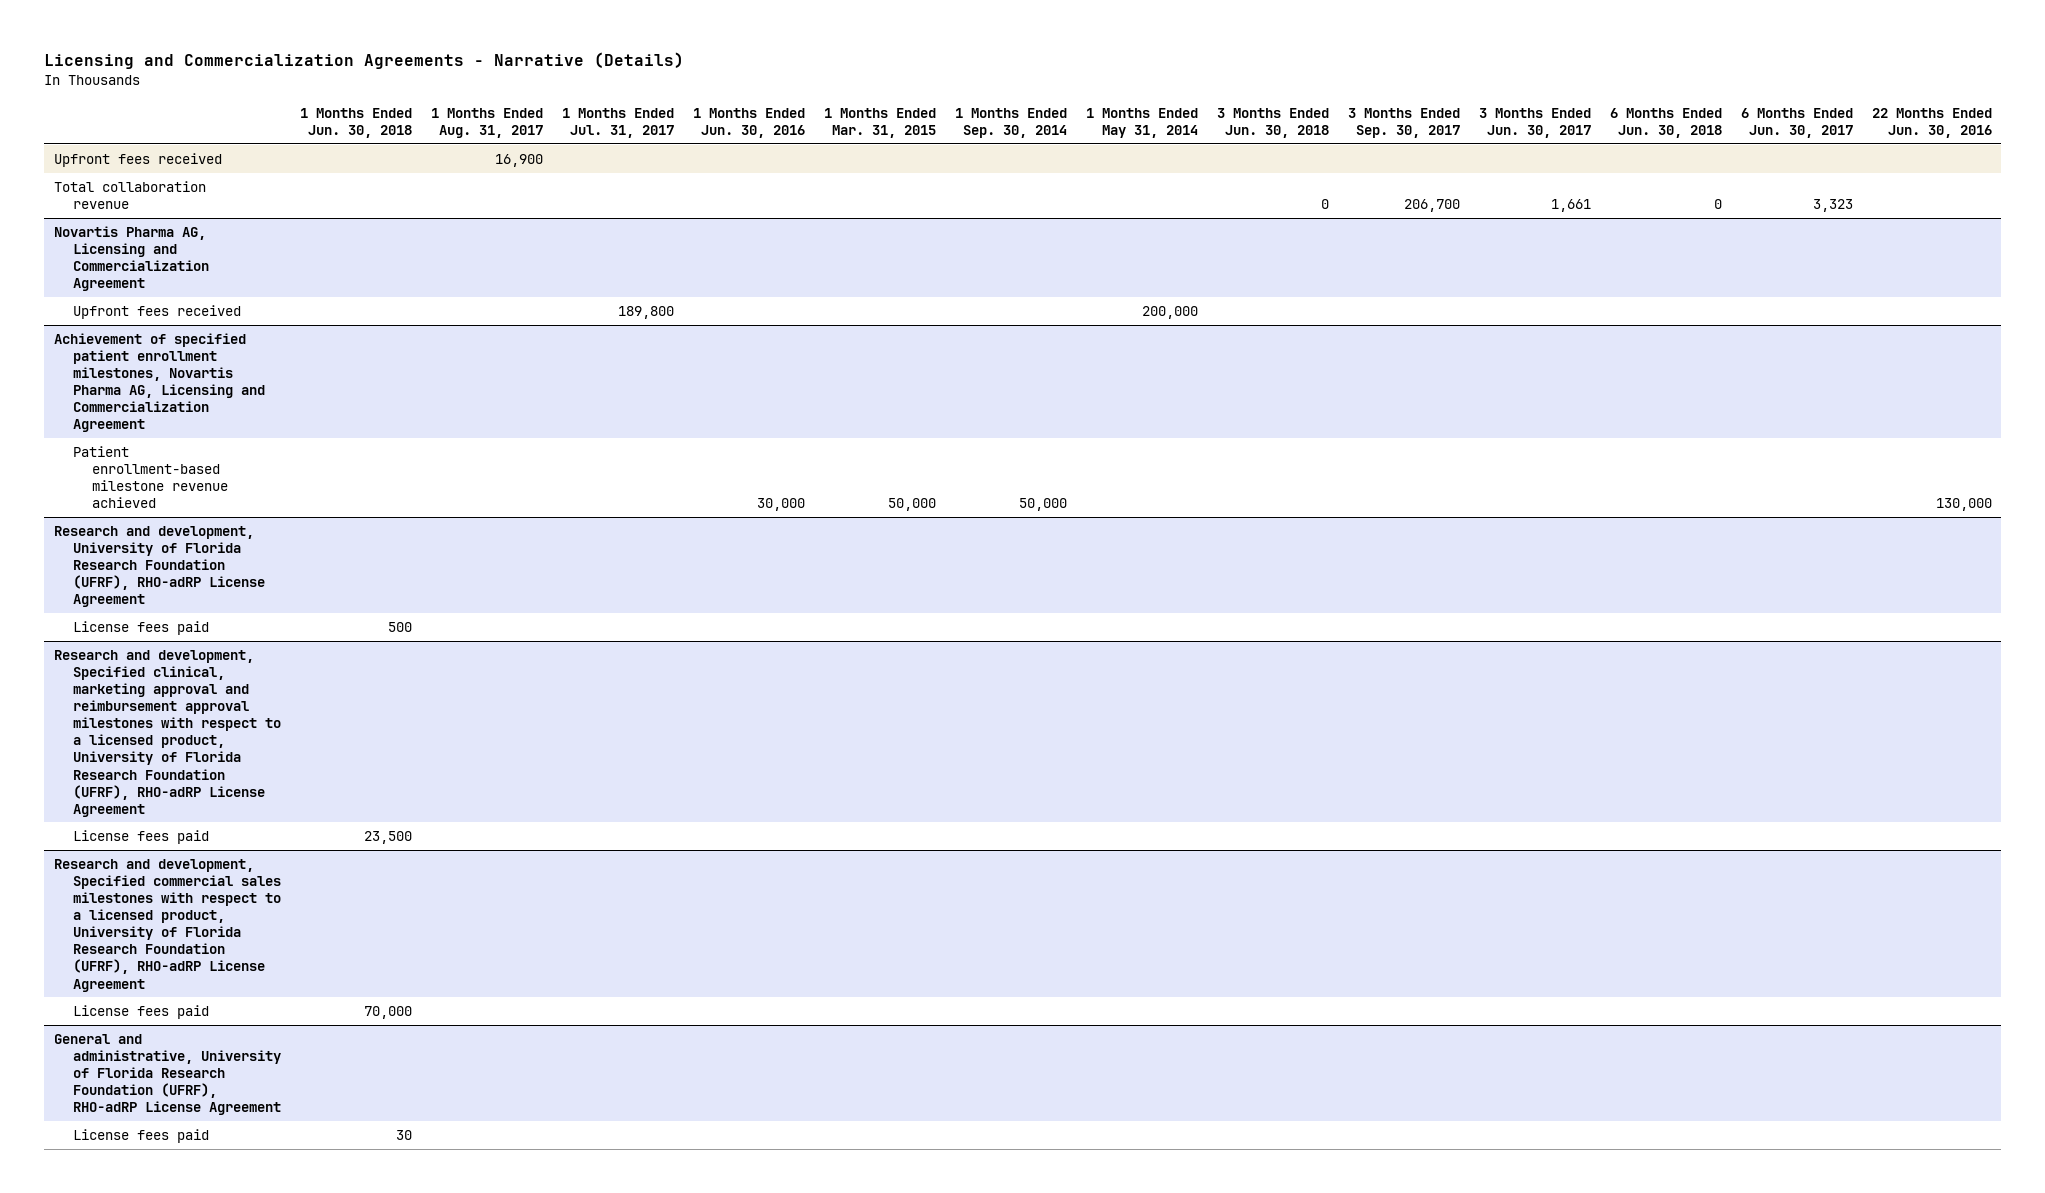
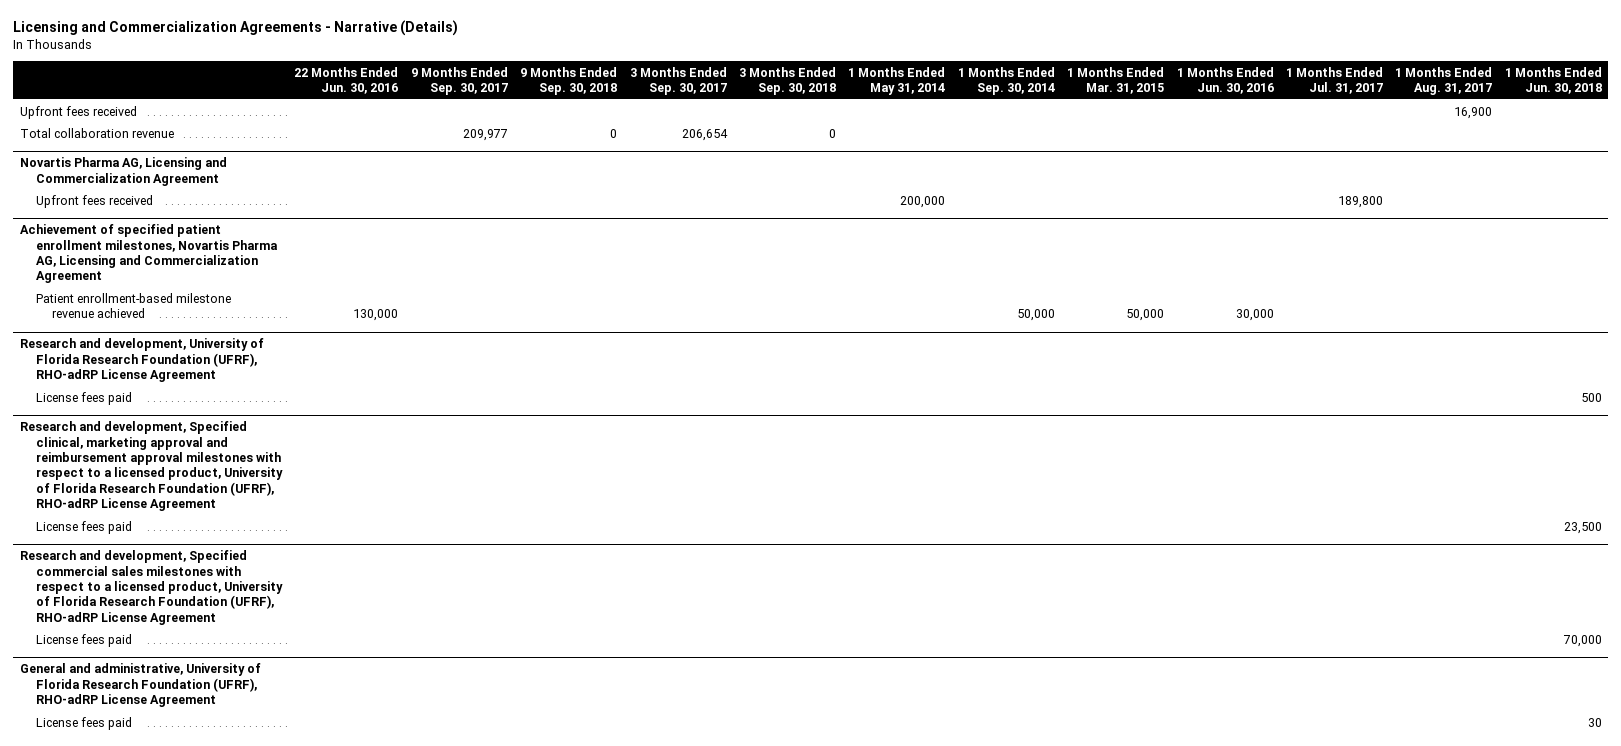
- | 1 Months Ended Jun. 30, 2018 | 1 Months Ended Aug. 31, 2017 | 1 Months Ended Jul. 31, 2017 | 1 Months Ended Jun. 30, 2016 | 1 Months Ended Mar. 31, 2015 | 1 Months Ended Sep. 30, 2014 | 1 Months Ended May 31, 2014 | 3 Months Ended Jun. 30, 2018 | 3 Months Ended Sep. 30, 2017 | 3 Months Ended Jun. 30, 2017 | 6 Months Ended Jun. 30, 2018 | 6 Months Ended Jun. 30, 2017 | 22 Months Ended Jun. 30, 2016
+ | 22 Months Ended Jun. 30, 2016 | 9 Months Ended Sep. 30, 2017 | 9 Months Ended Sep. 30, 2018 | 3 Months Ended Sep. 30, 2017 | 3 Months Ended Sep. 30, 2018 | 1 Months Ended May 31, 2014 | 1 Months Ended Sep. 30, 2014 | 1 Months Ended Mar. 31, 2015 | 1 Months Ended Jun. 30, 2016 | 1 Months Ended Jul. 31, 2017 | 1 Months Ended Aug. 31, 2017 | 1 Months Ended Jun. 30, 2018
- Total collaboration revenue | | | | | | | | 0 | 206,700 | 1,661 | 0 | 3,323 |
+ Total collaboration revenue | | 209,977 | 0 | 206,654 | 0 | | | | | | |

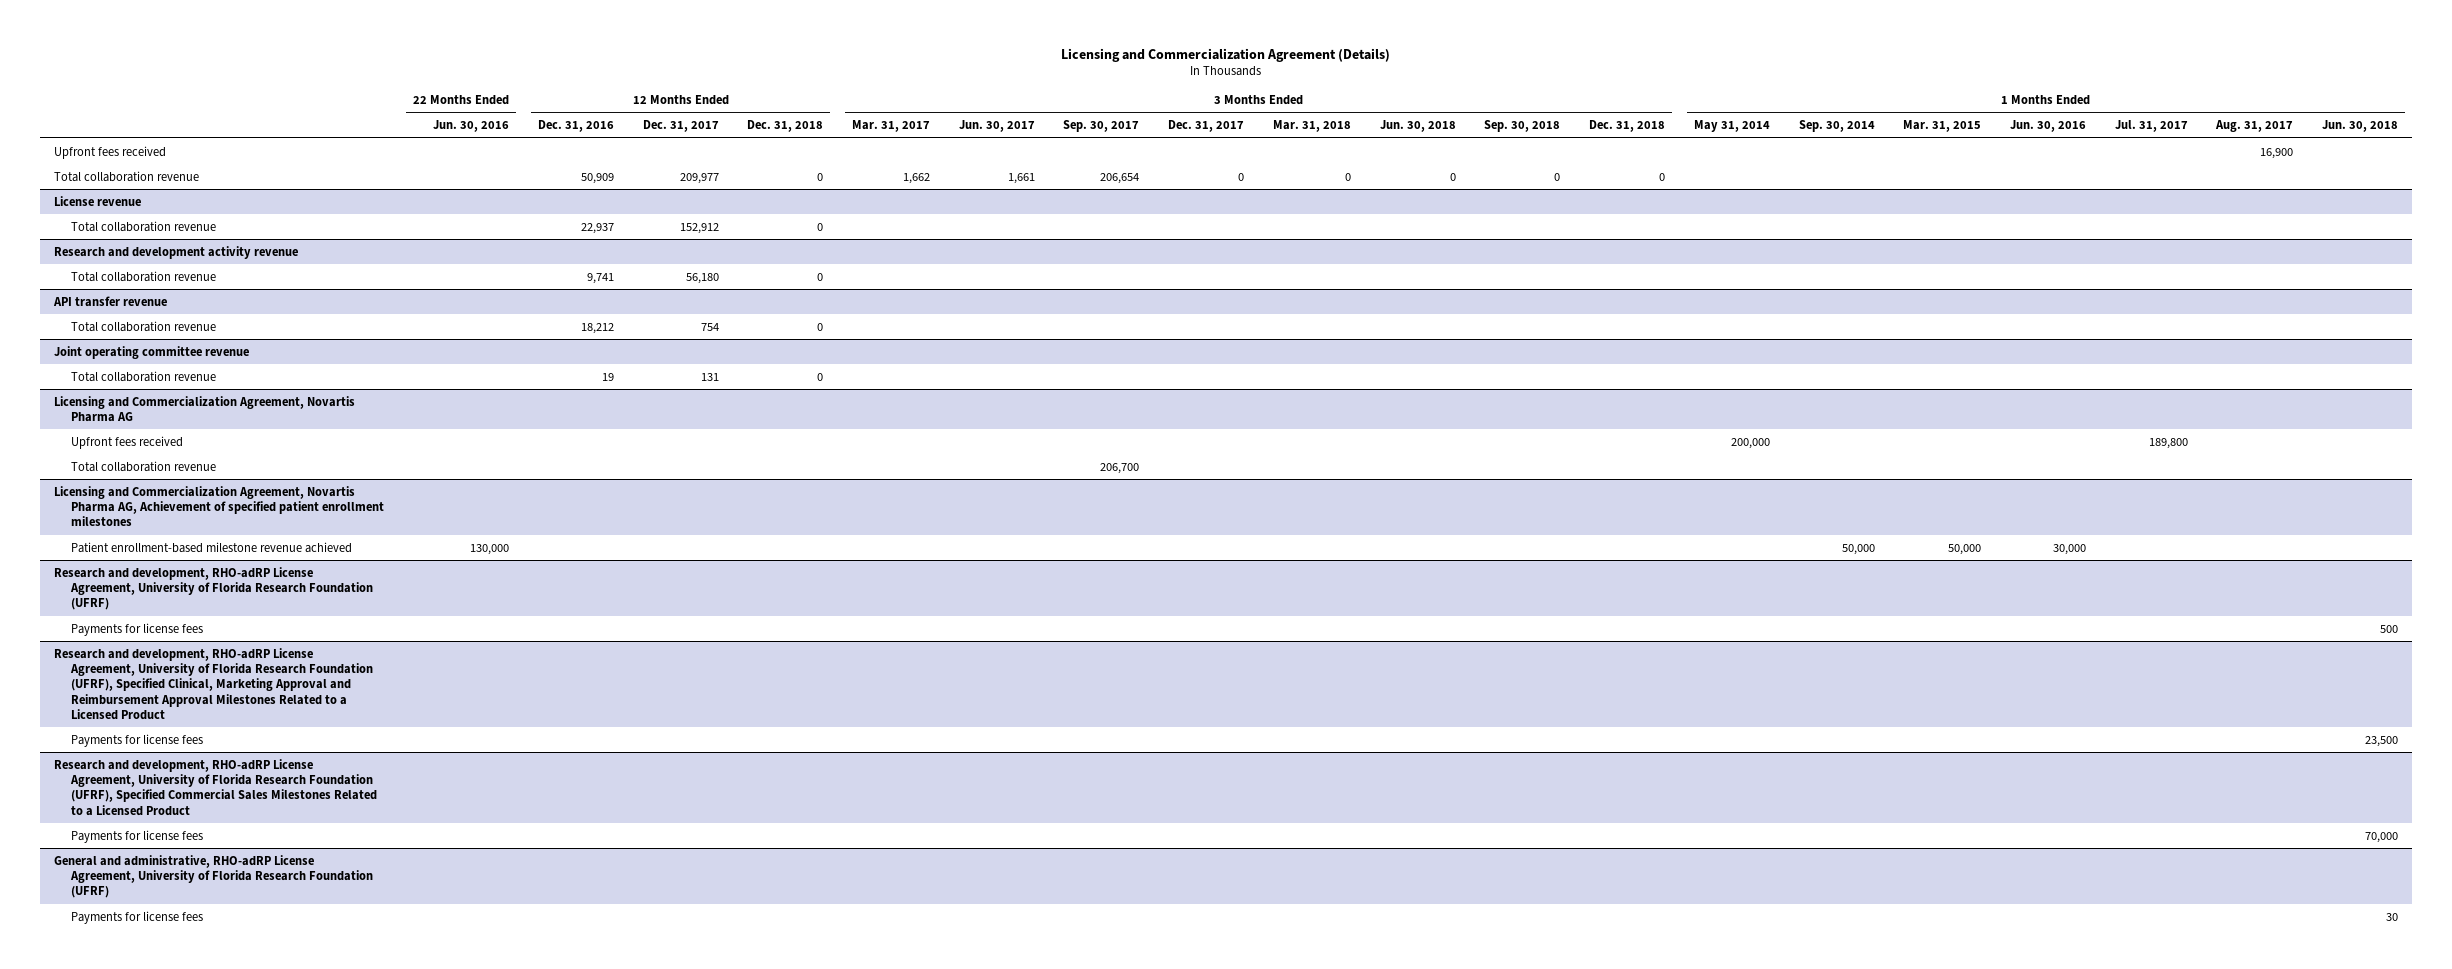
- Licensing and Commercialization Agreements - Narrative (Details)
+ Licensing and Commercialization Agreement (Details)
- | 22 Months Ended Jun. 30, 2016 | 9 Months Ended Sep. 30, 2017 | 9 Months Ended Sep. 30, 2018 | 3 Months Ended Sep. 30, 2017 | 3 Months Ended Sep. 30, 2018 | 1 Months Ended May 31, 2014 | 1 Months Ended Sep. 30, 2014 | 1 Months Ended Mar. 31, 2015 | 1 Months Ended Jun. 30, 2016 | 1 Months Ended Jul. 31, 2017 | 1 Months Ended Aug. 31, 2017 | 1 Months Ended Jun. 30, 2018
+ | 22 Months Ended Jun. 30, 2016 | 12 Months Ended Dec. 31, 2016 | 12 Months Ended Dec. 31, 2017 | 12 Months Ended Dec. 31, 2018 | 3 Months Ended Mar. 31, 2017 | 3 Months Ended Jun. 30, 2017 | 3 Months Ended Sep. 30, 2017 | 3 Months Ended Dec. 31, 2017 | 3 Months Ended Mar. 31, 2018 | 3 Months Ended Jun. 30, 2018 | 3 Months Ended Sep. 30, 2018 | 3 Months Ended Dec. 31, 2018 | 1 Months Ended May 31, 2014 | 1 Months Ended Sep. 30, 2014 | 1 Months Ended Mar. 31, 2015 | 1 Months Ended Jun. 30, 2016 | 1 Months Ended Jul. 31, 2017 | 1 Months Ended Aug. 31, 2017 | 1 Months Ended Jun. 30, 2018
- Novartis Pharma AG, Licensing and Commercialization Agreement
+ License revenue
+ Total collaboration revenue | | 22,937 | 152,912 | 0 | | | | | | | | | | | | | | |
+ Research and development activity revenue
+ Total collaboration revenue | | 9,741 | 56,180 | 0 | | | | | | | | | | | | | | |
+ API transfer revenue
+ Total collaboration revenue | | 18,212 | 754 | 0 | | | | | | | | | | | | | | |
+ Joint operating committee revenue
+ Total collaboration revenue | | 19 | 131 | 0 | | | | | | | | | | | | | | |
+ Licensing and Commercialization Agreement, Novartis Pharma AG
- Achievement of specified patient enrollment milestones, Novartis Pharma AG, Licensing and Commercialization Agreement
+ Total collaboration revenue | | | | | | | 206,700 | | | | | | | | | | | |
+ Licensing and Commercialization Agreement, Novartis Pharma AG, Achievement of specified patient enrollment milestones
- Research and development, University of Florida Research Foundation (UFRF), RHO-adRP License Agreement
- License fees paid | | | | | | | | | | | | 500
- Research and development, Specified clinical, marketing approval and reimbursement approval milestones with respect to a licensed product, University of Florida Research Foundation (UFRF), RHO-adRP License Agreement
- License fees paid | | | | | | | | | | | | 23,500
- Research and development, Specified commercial sales milestones with respect to a licensed product, University of Florida Research Foundation (UFRF), RHO-adRP License Agreement
- License fees paid | | | | | | | | | | | | 70,000
- General and administrative, University of Florida Research Foundation (UFRF), RHO-adRP License Agreement
- License fees paid | | | | | | | | | | | | 30
+ Research and development, RHO-adRP License Agreement, University of Florida Research Foundation (UFRF)
+ Payments for license fees | | | | | | | | | | | | | | | | | | | 500
+ Research and development, RHO-adRP License Agreement, University of Florida Research Foundation (UFRF), Specified Clinical, Marketing Approval and Reimbursement Approval Milestones Related to a Licensed Product
+ Payments for license fees | | | | | | | | | | | | | | | | | | | 23,500
+ Research and development, RHO-adRP License Agreement, University of Florida Research Foundation (UFRF), Specified Commercial Sales Milestones Related to a Licensed Product
+ Payments for license fees | | | | | | | | | | | | | | | | | | | 70,000
+ General and administrative, RHO-adRP License Agreement, University of Florida Research Foundation (UFRF)
+ Payments for license fees | | | | | | | | | | | | | | | | | | | 30

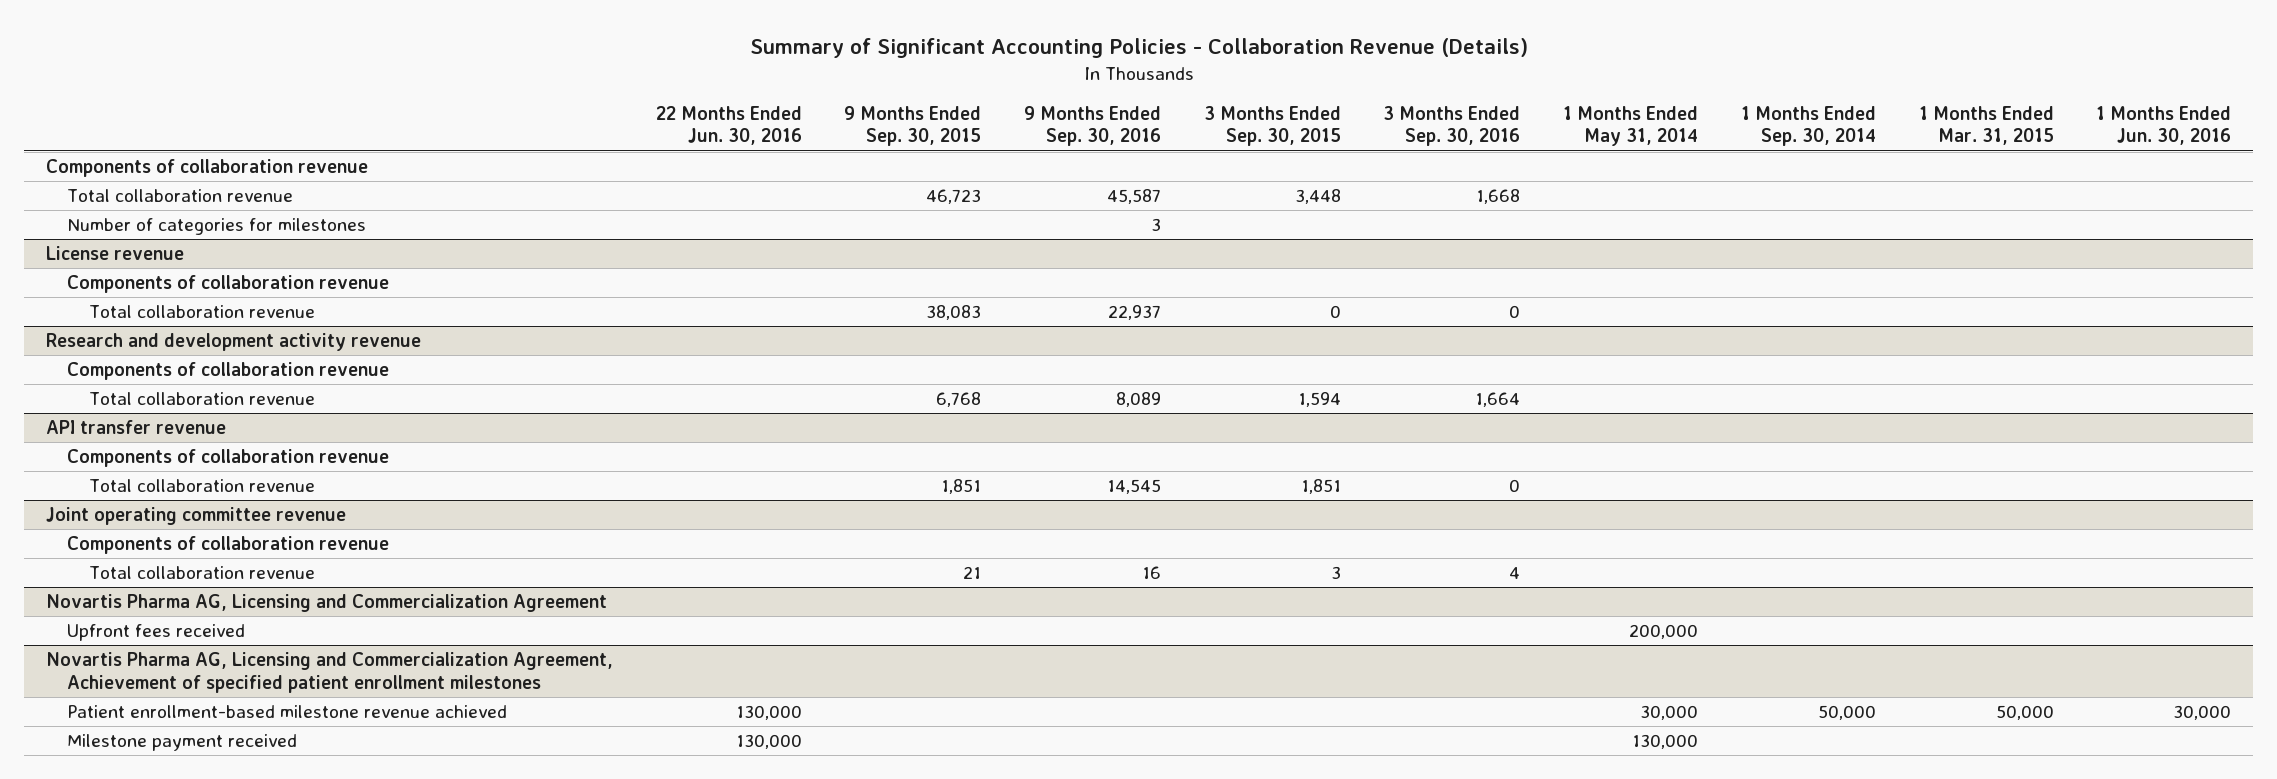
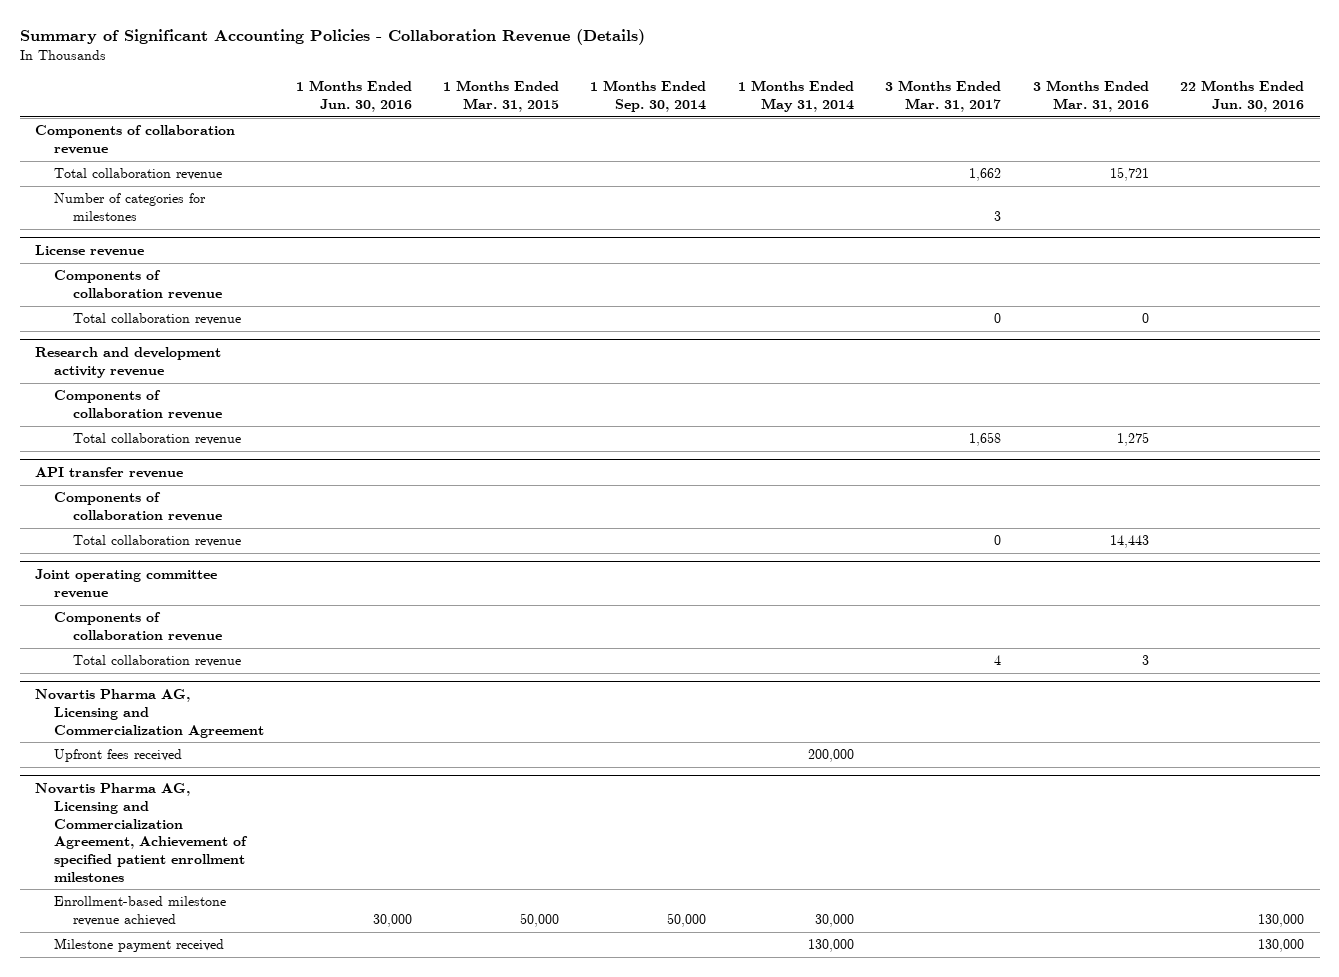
- | 22 Months Ended Jun. 30, 2016 | 9 Months Ended Sep. 30, 2015 | 9 Months Ended Sep. 30, 2016 | 3 Months Ended Sep. 30, 2015 | 3 Months Ended Sep. 30, 2016 | 1 Months Ended May 31, 2014 | 1 Months Ended Sep. 30, 2014 | 1 Months Ended Mar. 31, 2015 | 1 Months Ended Jun. 30, 2016
+ | 1 Months Ended Jun. 30, 2016 | 1 Months Ended Mar. 31, 2015 | 1 Months Ended Sep. 30, 2014 | 1 Months Ended May 31, 2014 | 3 Months Ended Mar. 31, 2017 | 3 Months Ended Mar. 31, 2016 | 22 Months Ended Jun. 30, 2016
@ Novartis Pharma AG, Licensing and Commercialization Agreement, Achievement of specified patient enrollment milestones
- Patient enrollment-based milestone revenue achieved | 130,000 | | | | | 30,000 | 50,000 | 50,000 | 30,000
+ Enrollment-based milestone revenue achieved | 30,000 | 50,000 | 50,000 | 30,000 | | | 130,000

